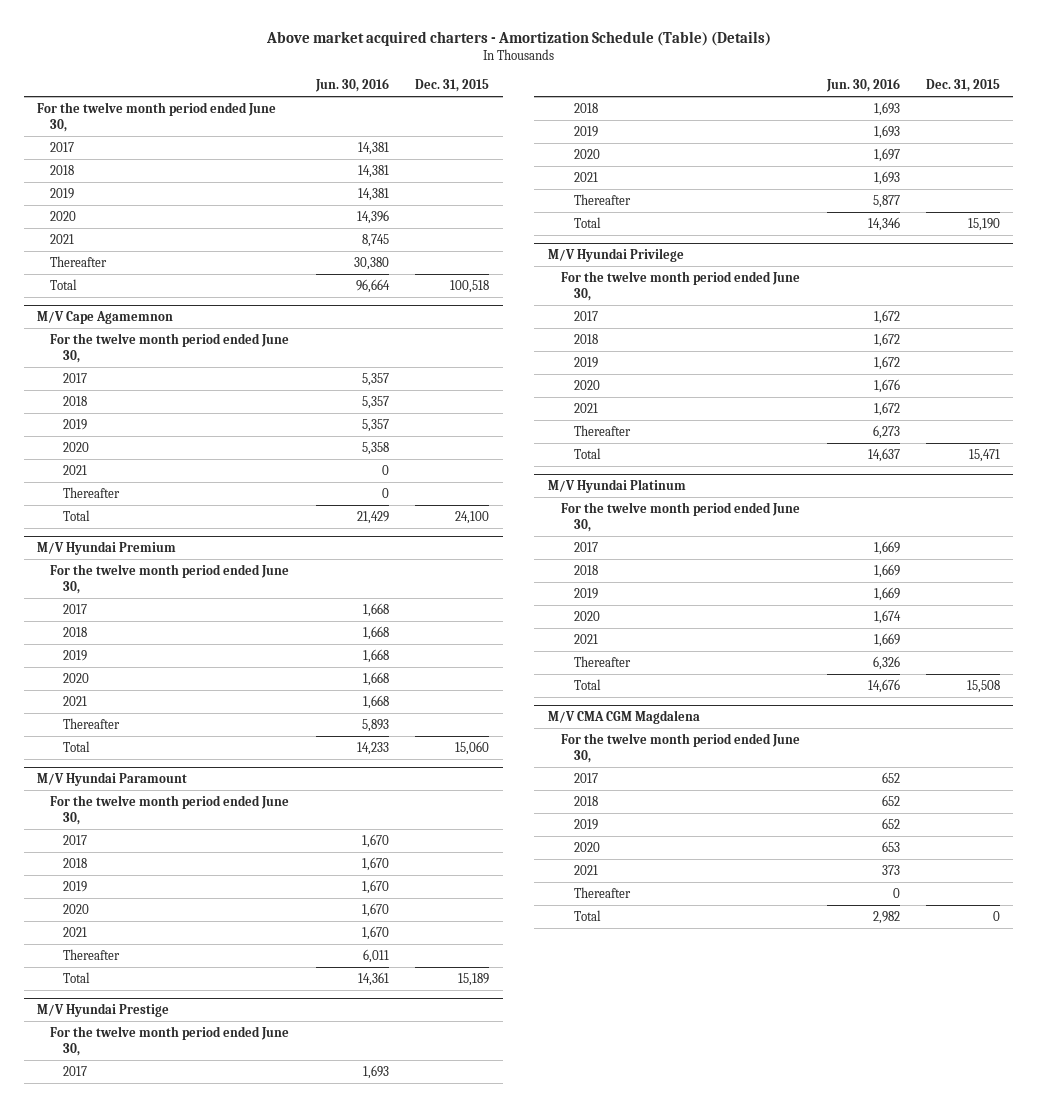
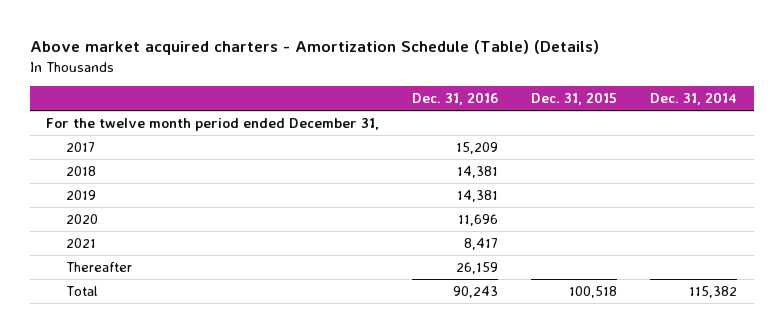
- | Jun. 30, 2016 | Dec. 31, 2015
+ | Dec. 31, 2016 | Dec. 31, 2015 | Dec. 31, 2014
- For the twelve month period ended June 30,
+ For the twelve month period ended December 31,
- M/V Cape Agamemnon
- For the twelve month period ended June 30,
- 2017 | 5,357 |
- 2018 | 5,357 |
- 2019 | 5,357 |
- 2020 | 5,358 |
- 2021 | 0 |
- Thereafter | 0 |
- Total | 21,429 | 24,100
- M/V Hyundai Premium
- For the twelve month period ended June 30,
- 2017 | 1,668 |
- 2018 | 1,668 |
- 2019 | 1,668 |
- 2020 | 1,668 |
- 2021 | 1,668 |
- Thereafter | 5,893 |
- Total | 14,233 | 15,060
- M/V Hyundai Paramount
- For the twelve month period ended June 30,
- 2017 | 1,670 |
- 2018 | 1,670 |
- 2019 | 1,670 |
- 2020 | 1,670 |
- 2021 | 1,670 |
- Thereafter | 6,011 |
- Total | 14,361 | 15,189
- M/V Hyundai Prestige
- For the twelve month period ended June 30,
- 2017 | 1,693 |
- 2018 | 1,693 |
- 2019 | 1,693 |
- 2020 | 1,697 |
- 2021 | 1,693 |
- Thereafter | 5,877 |
- Total | 14,346 | 15,190
- M/V Hyundai Privilege
- For the twelve month period ended June 30,
- 2017 | 1,672 |
- 2018 | 1,672 |
- 2019 | 1,672 |
- 2020 | 1,676 |
- 2021 | 1,672 |
- Thereafter | 6,273 |
- Total | 14,637 | 15,471
- M/V Hyundai Platinum
- For the twelve month period ended June 30,
- 2017 | 1,669 |
- 2018 | 1,669 |
- 2019 | 1,669 |
- 2020 | 1,674 |
- 2021 | 1,669 |
- Thereafter | 6,326 |
- Total | 14,676 | 15,508
- M/V CMA CGM Magdalena
- For the twelve month period ended June 30,
- 2017 | 652 |
- 2018 | 652 |
- 2019 | 652 |
- 2020 | 653 |
- 2021 | 373 |
- Thereafter | 0 |
- Total | 2,982 | 0

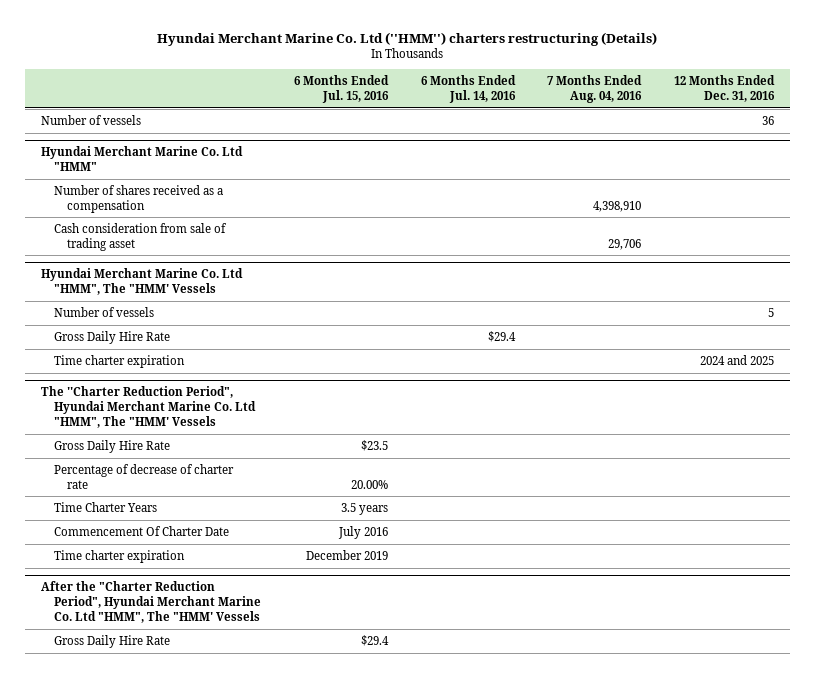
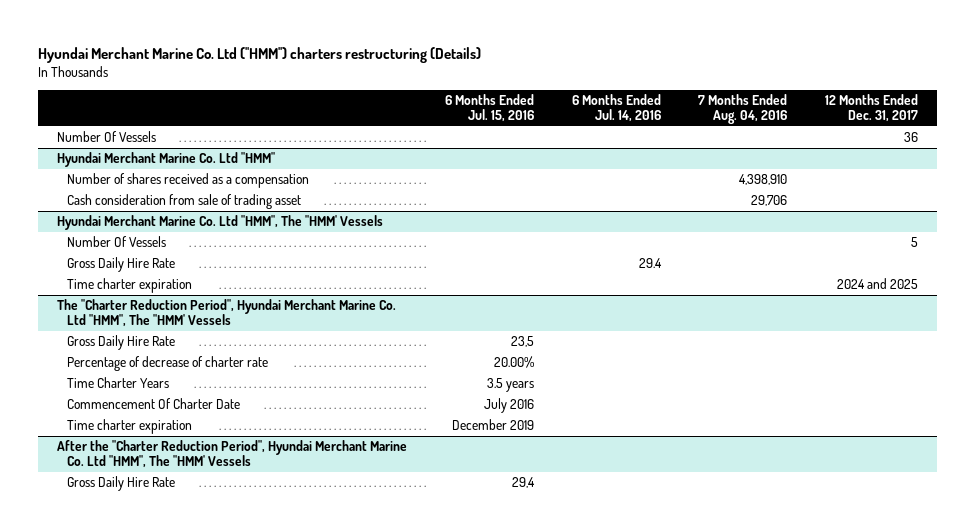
- | 6 Months Ended Jul. 15, 2016 | 6 Months Ended Jul. 14, 2016 | 7 Months Ended Aug. 04, 2016 | 12 Months Ended Dec. 31, 2016
+ | 6 Months Ended Jul. 15, 2016 | 6 Months Ended Jul. 14, 2016 | 7 Months Ended Aug. 04, 2016 | 12 Months Ended Dec. 31, 2017
- Number of vessels | | | | 36
+ Number Of Vessels | | | | 36
@ Hyundai Merchant Marine Co. Ltd "HMM", The "HMM' Vessels
- Number of vessels | | | | 5
- Gross Daily Hire Rate | | $29.4 | |
+ Number Of Vessels | | | | 5
+ Gross Daily Hire Rate | | 29.4 | |
@ The ''Charter Reduction Period", Hyundai Merchant Marine Co. Ltd "HMM", The "HMM' Vessels
- Gross Daily Hire Rate | $23.5 | | |
+ Gross Daily Hire Rate | 23,5 | | |
@ After the "Charter Reduction Period", Hyundai Merchant Marine Co. Ltd "HMM", The "HMM' Vessels
- Gross Daily Hire Rate | $29.4 | | |
+ Gross Daily Hire Rate | 29,4 | | |

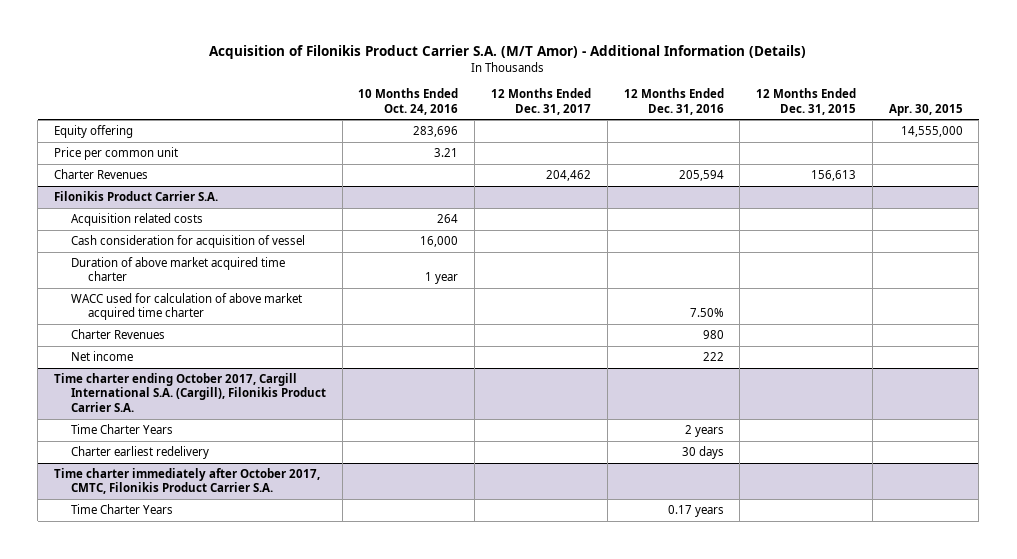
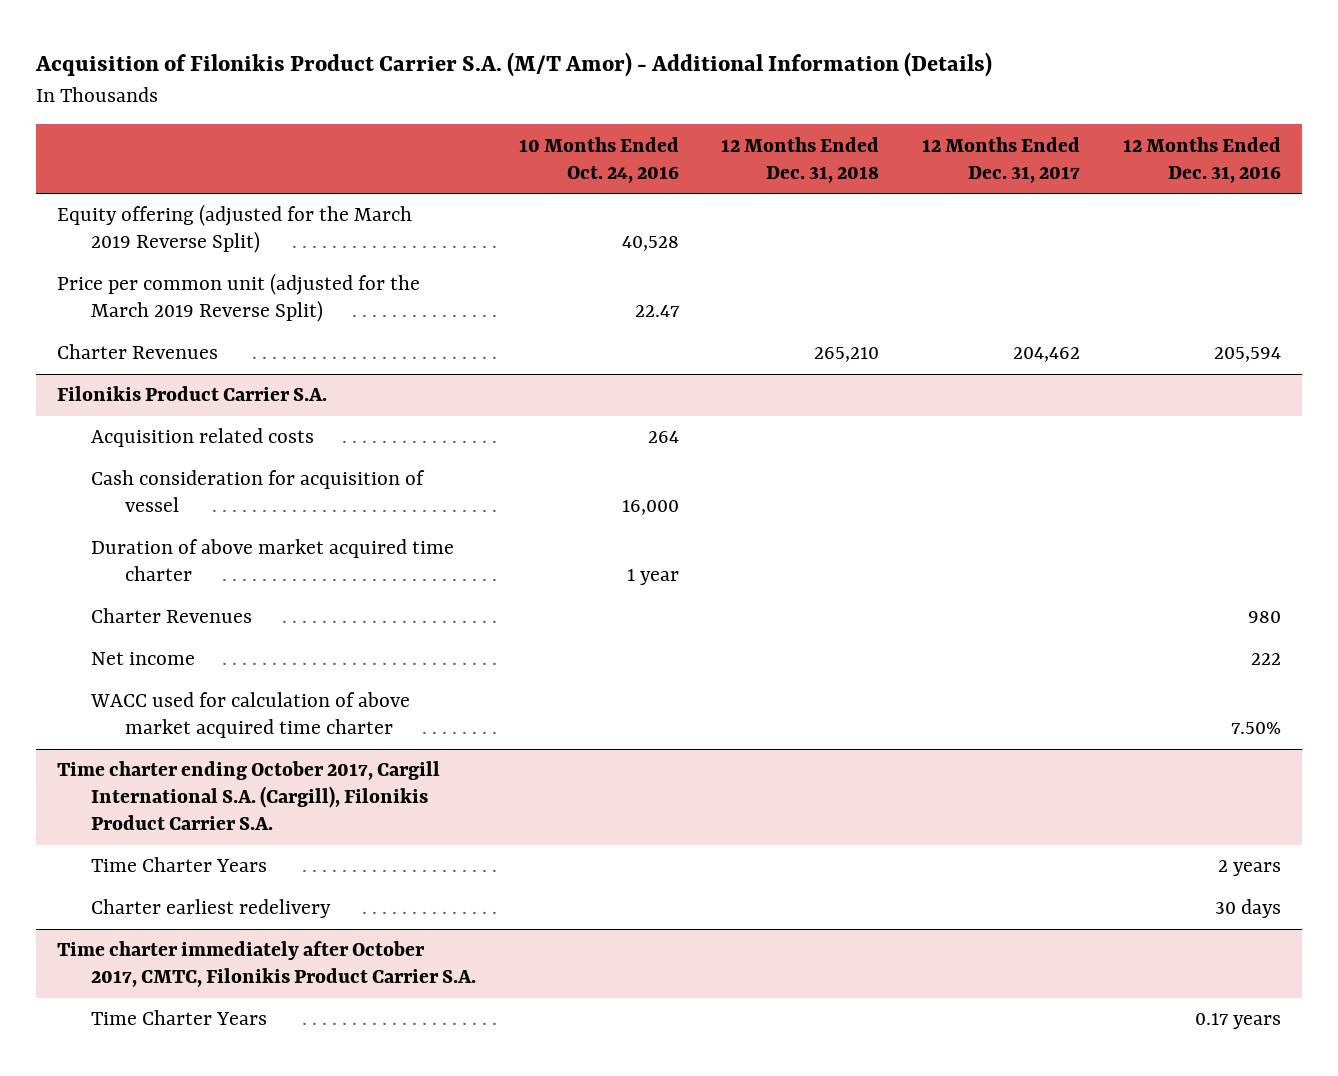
- | 10 Months Ended Oct. 24, 2016 | 12 Months Ended Dec. 31, 2017 | 12 Months Ended Dec. 31, 2016 | 12 Months Ended Dec. 31, 2015 | Apr. 30, 2015
+ | 10 Months Ended Oct. 24, 2016 | 12 Months Ended Dec. 31, 2018 | 12 Months Ended Dec. 31, 2017 | 12 Months Ended Dec. 31, 2016
- Equity offering | 283,696 | | | | 14,555,000
- Price per common unit | 3.21 | | | |
+ Equity offering (adjusted for the March 2019 Reverse Split) | 40,528 | | |
+ Price per common unit (adjusted for the March 2019 Reverse Split) | 22.47 | | |
@ Filonikis Product Carrier S.A.
moved down: WACC used for calculation of above market acquired time charter | | | | 7.50%

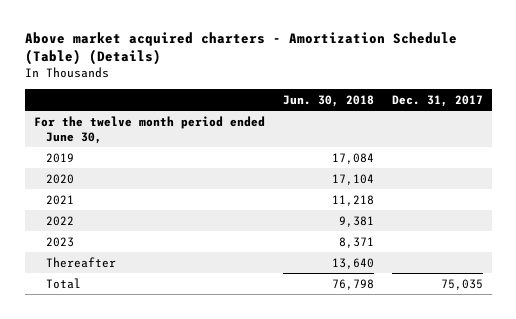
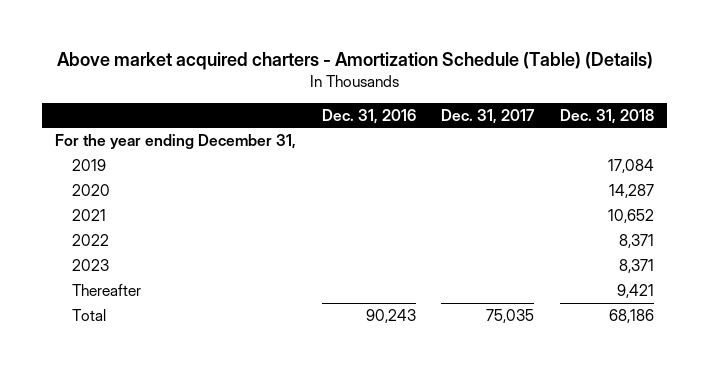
- | Jun. 30, 2018 | Dec. 31, 2017
+ | Dec. 31, 2016 | Dec. 31, 2017 | Dec. 31, 2018
- For the twelve month period ended June 30,
+ For the year ending December 31,

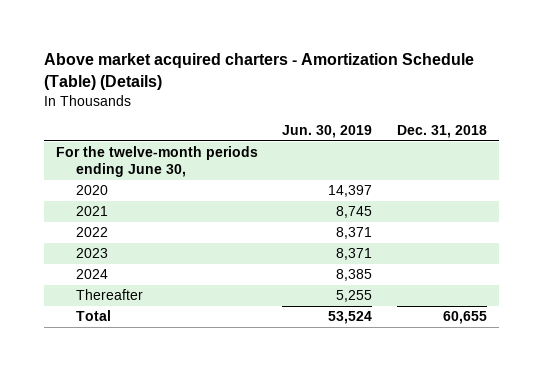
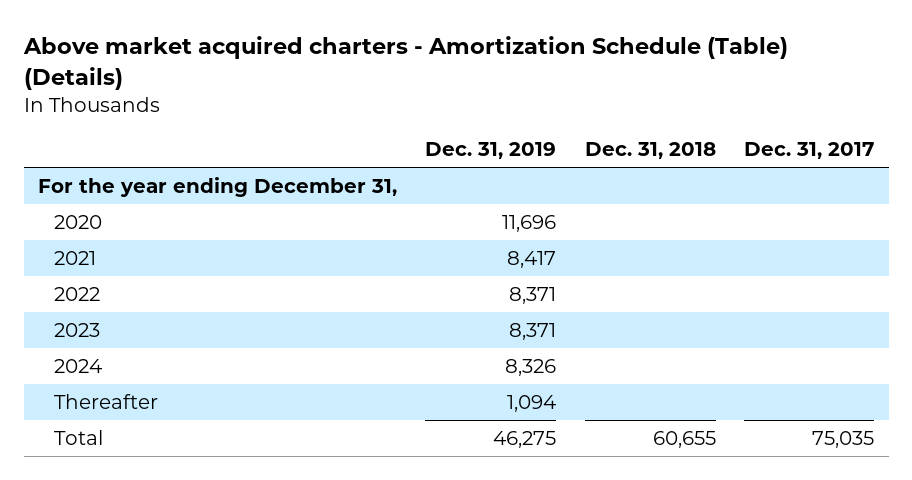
- | Jun. 30, 2019 | Dec. 31, 2018
+ | Dec. 31, 2019 | Dec. 31, 2018 | Dec. 31, 2017
- For the twelve-month periods ending June 30,
+ For the year ending December 31,

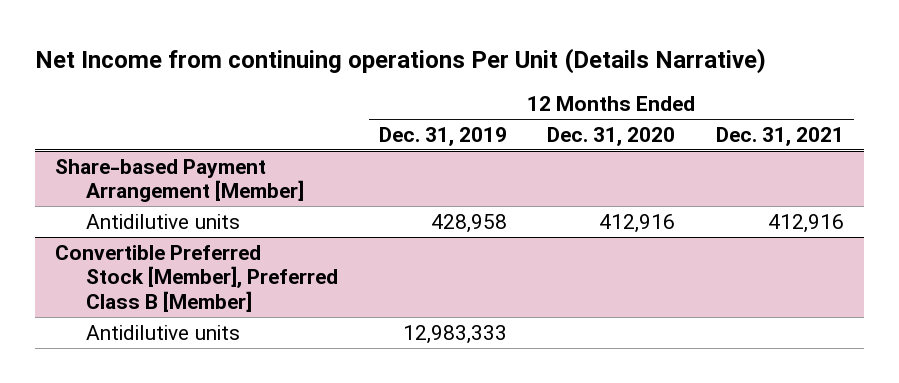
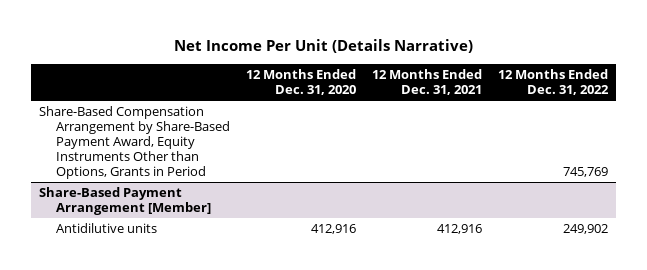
- Net Income from continuing operations Per Unit (Details Narrative)
+ Net Income Per Unit (Details Narrative)
- | 12 Months Ended Dec. 31, 2019 | 12 Months Ended Dec. 31, 2020 | 12 Months Ended Dec. 31, 2021
+ | 12 Months Ended Dec. 31, 2020 | 12 Months Ended Dec. 31, 2021 | 12 Months Ended Dec. 31, 2022
- Share-based Payment Arrangement [Member]
+ Share-Based Compensation Arrangement by Share-Based Payment Award, Equity Instruments Other than Options, Grants in Period | | | 745,769
+ Share-Based Payment Arrangement [Member]
- Convertible Preferred Stock [Member], Preferred Class B [Member]
- Antidilutive units | 12,983,333 | |

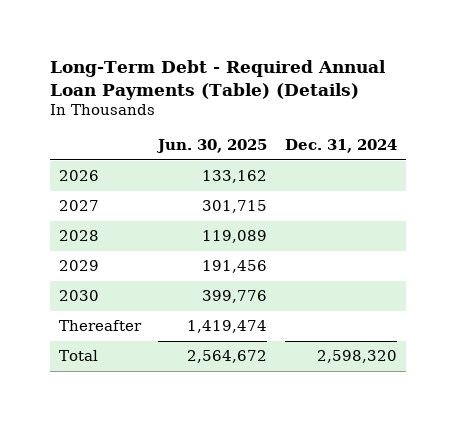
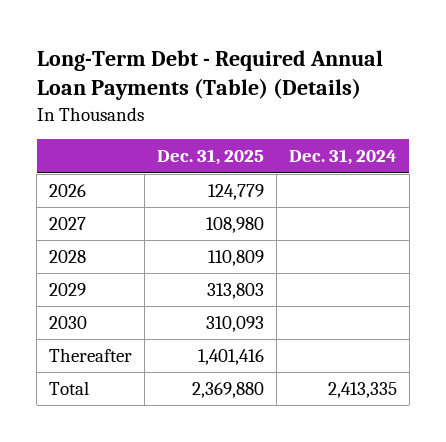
- | Jun. 30, 2025 | Dec. 31, 2024
+ | Dec. 31, 2025 | Dec. 31, 2024
- Total | 2,564,672 | 2,598,320
+ Total | 2,369,880 | 2,413,335

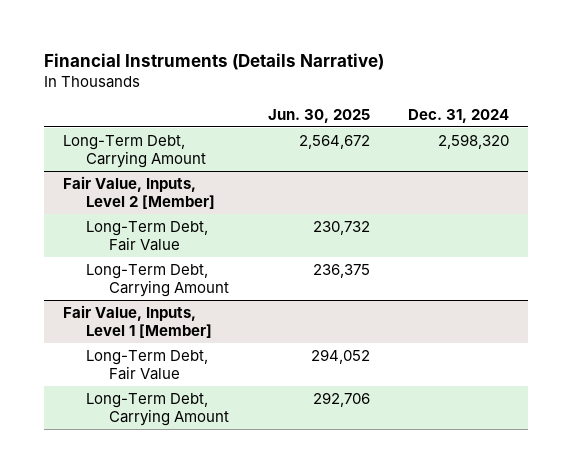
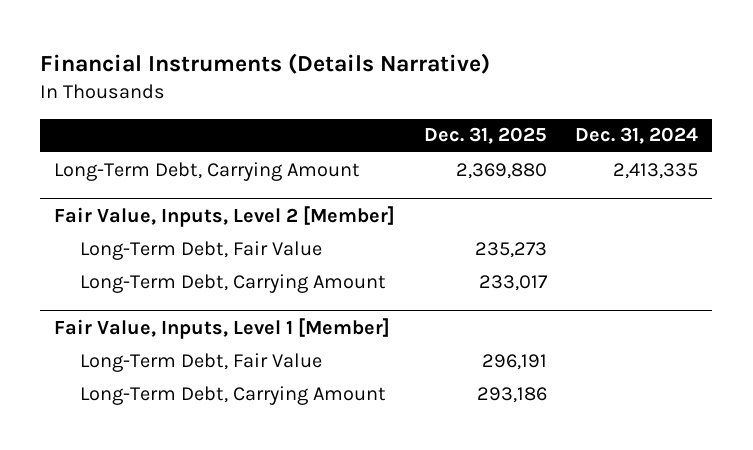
- | Jun. 30, 2025 | Dec. 31, 2024
+ | Dec. 31, 2025 | Dec. 31, 2024
- Long-Term Debt, Carrying Amount | 2,564,672 | 2,598,320
+ Long-Term Debt, Carrying Amount | 2,369,880 | 2,413,335

